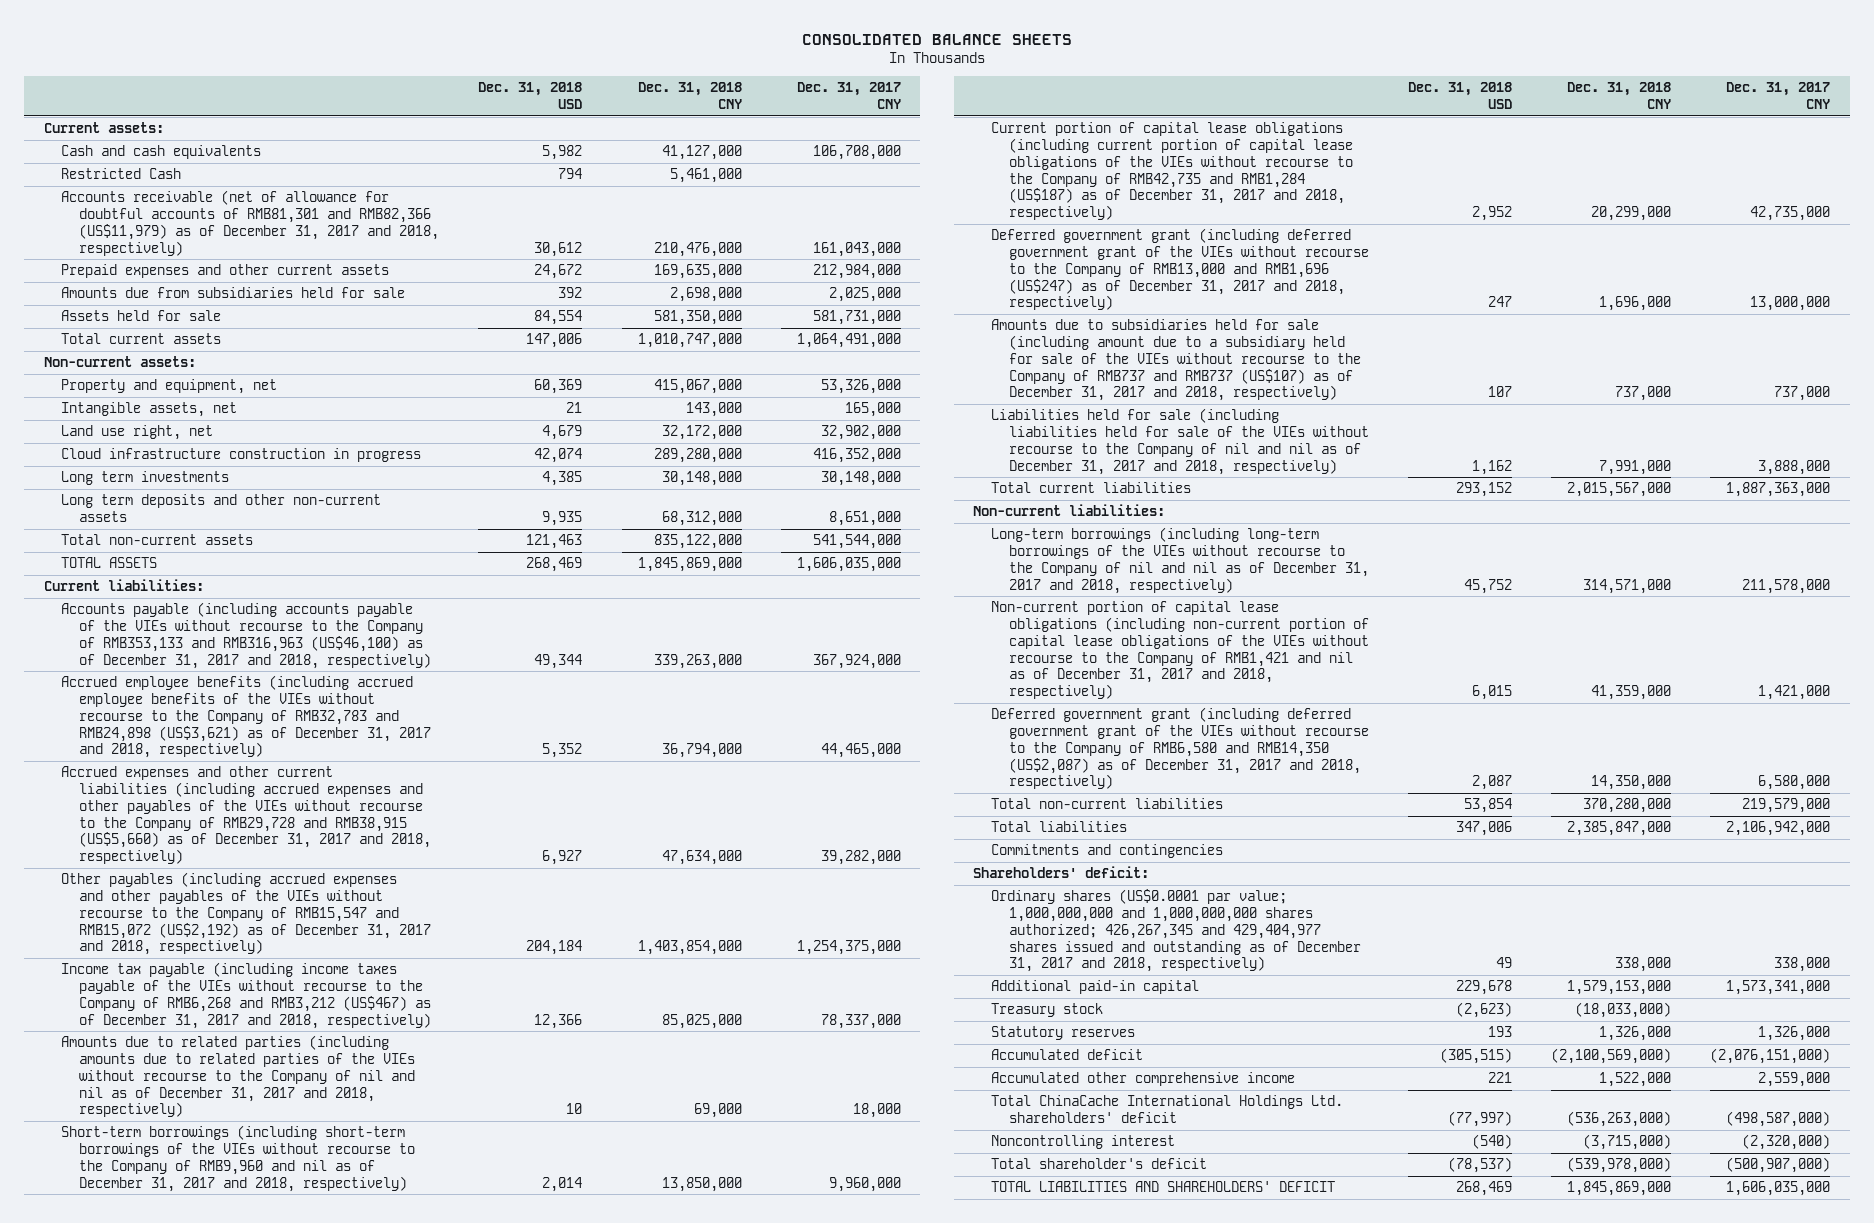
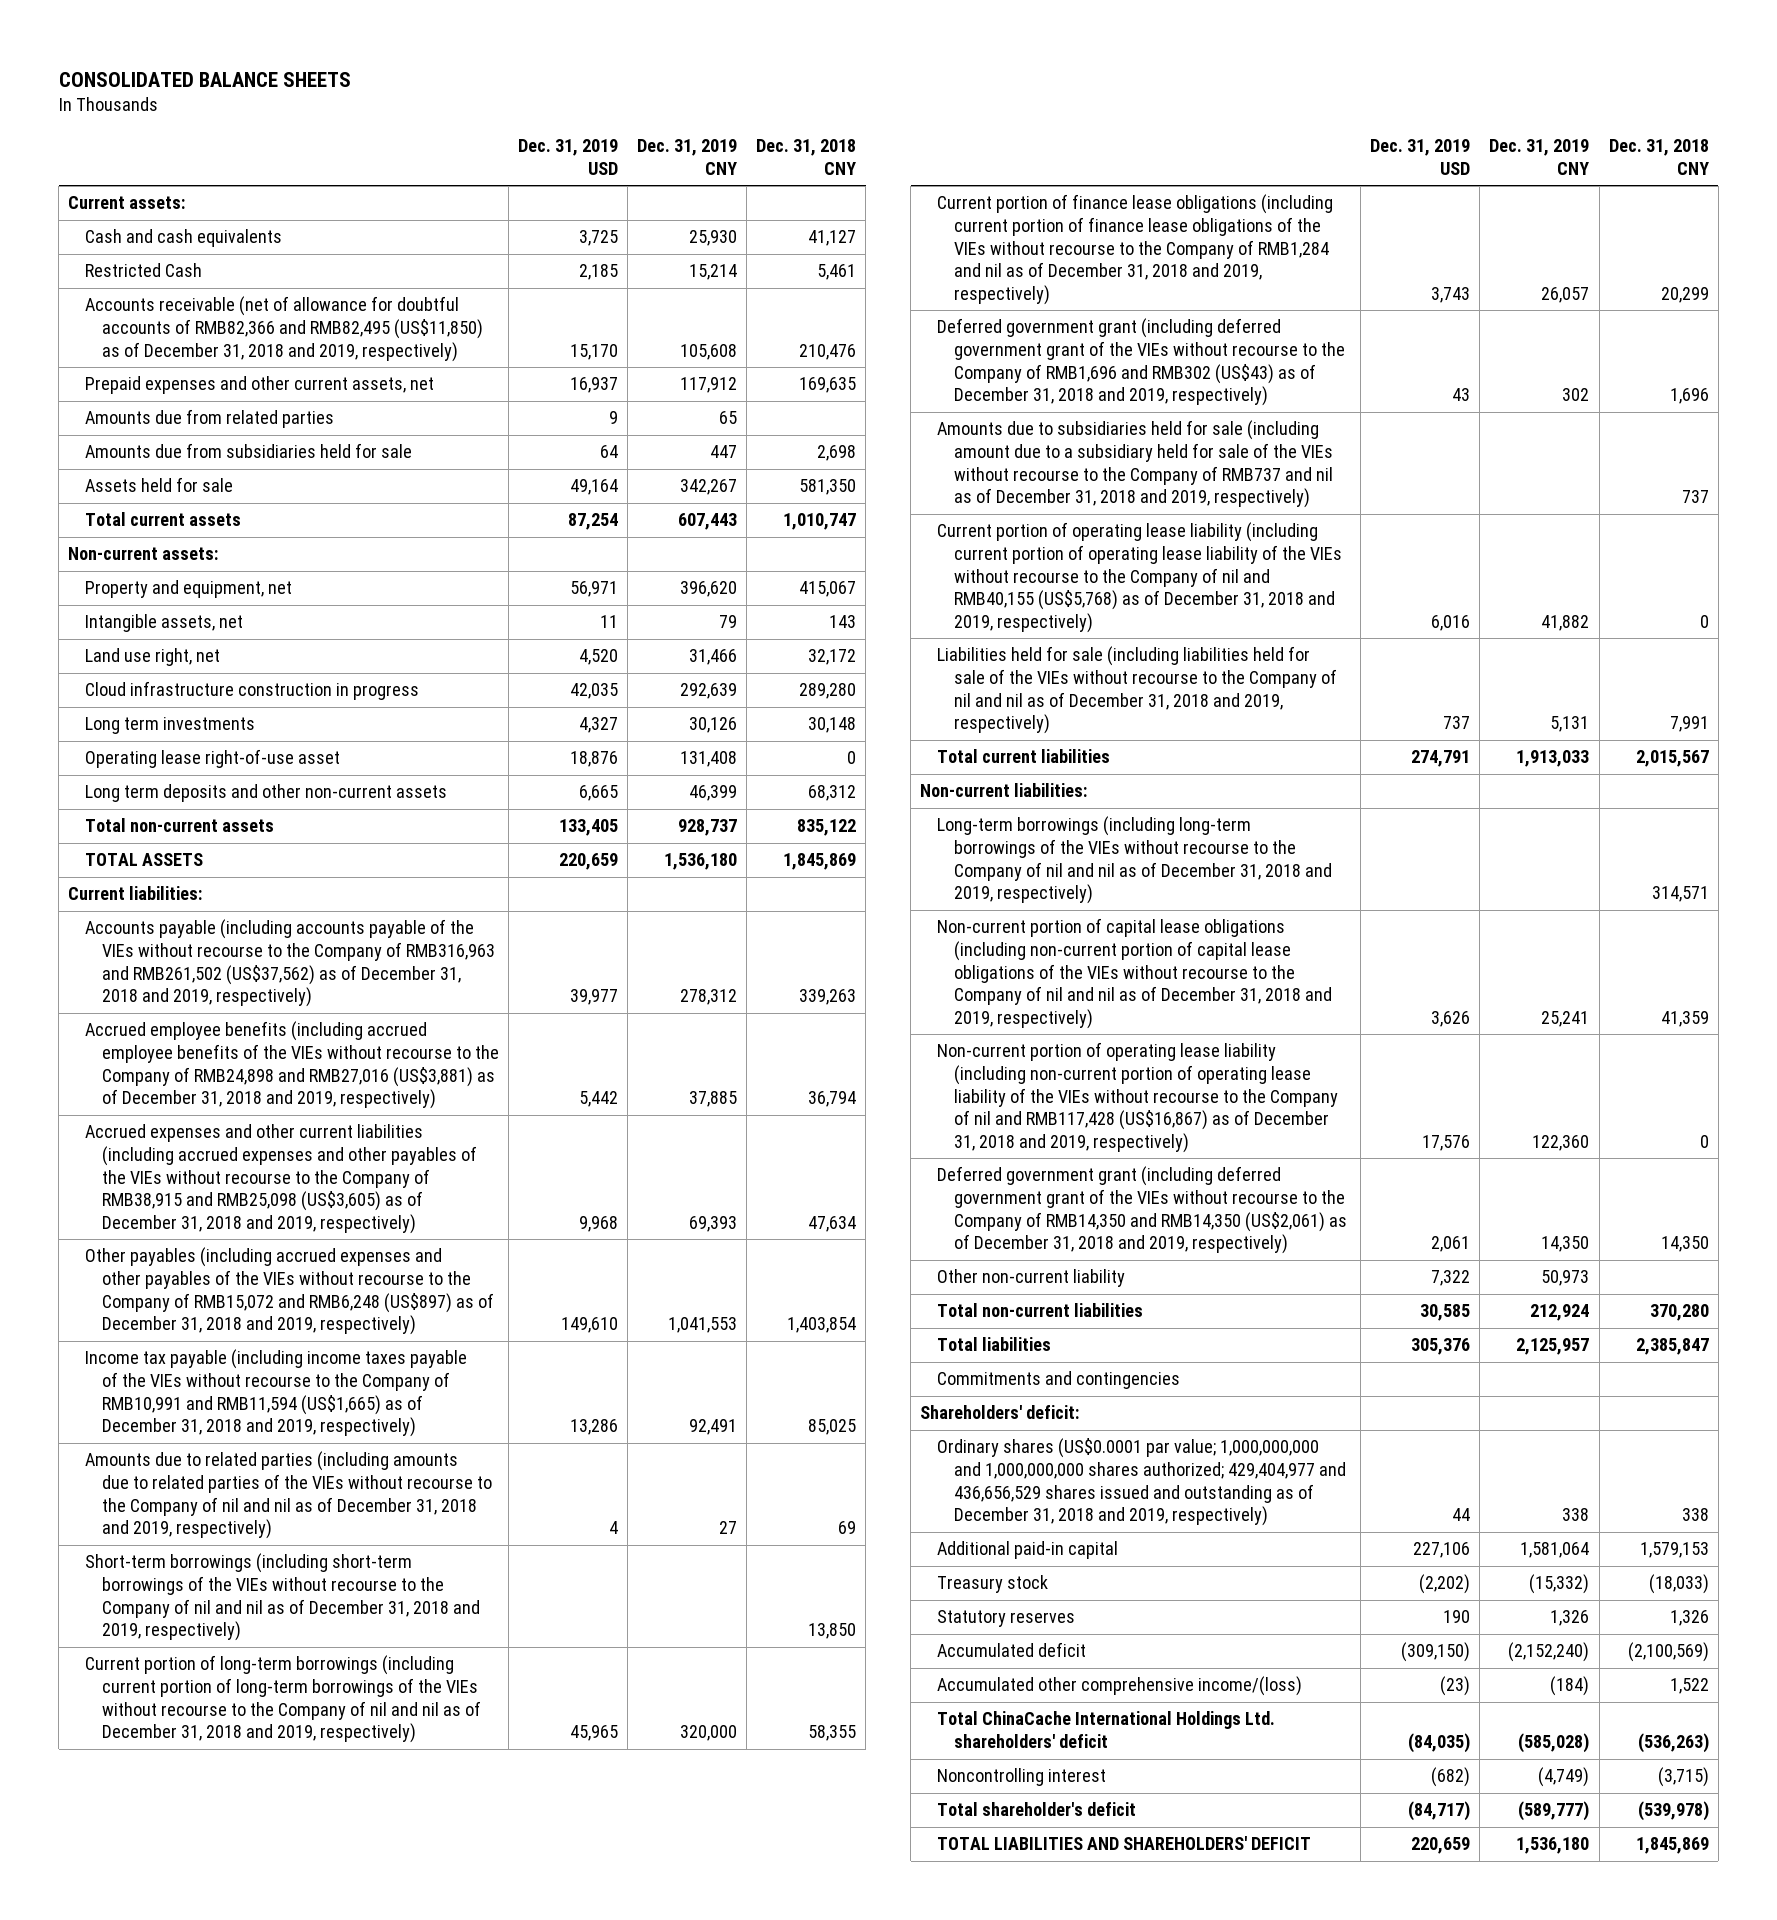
- | Dec. 31, 2018 USD | Dec. 31, 2018 CNY | Dec. 31, 2017 CNY
+ | Dec. 31, 2019 USD | Dec. 31, 2019 CNY | Dec. 31, 2018 CNY
- Cash and cash equivalents | 5,982 | 41,127,000 | 106,708,000
- Restricted Cash | 794 | 5,461,000 |
- Accounts receivable (net of allowance for doubtful accounts of RMB81,301 and RMB82,366 (US$11,979) as of December 31, 2017 and 2018, respectively) | 30,612 | 210,476,000 | 161,043,000
- Prepaid expenses and other current assets | 24,672 | 169,635,000 | 212,984,000
- Amounts due from subsidiaries held for sale | 392 | 2,698,000 | 2,025,000
- Assets held for sale | 84,554 | 581,350,000 | 581,731,000
- Total current assets | 147,006 | 1,010,747,000 | 1,064,491,000
+ Cash and cash equivalents | 3,725 | 25,930 | 41,127
+ Restricted Cash | 2,185 | 15,214 | 5,461
+ Accounts receivable (net of allowance for doubtful accounts of RMB82,366 and RMB82,495 (US$11,850) as of December 31, 2018 and 2019, respectively) | 15,170 | 105,608 | 210,476
+ Prepaid expenses and other current assets, net | 16,937 | 117,912 | 169,635
+ Amounts due from related parties | 9 | 65 |
+ Amounts due from subsidiaries held for sale | 64 | 447 | 2,698
+ Assets held for sale | 49,164 | 342,267 | 581,350
+ Total current assets | 87,254 | 607,443 | 1,010,747
- Property and equipment, net | 60,369 | 415,067,000 | 53,326,000
- Intangible assets, net | 21 | 143,000 | 165,000
- Land use right, net | 4,679 | 32,172,000 | 32,902,000
- Cloud infrastructure construction in progress | 42,074 | 289,280,000 | 416,352,000
- Long term investments | 4,385 | 30,148,000 | 30,148,000
- Long term deposits and other non-current assets | 9,935 | 68,312,000 | 8,651,000
- Total non-current assets | 121,463 | 835,122,000 | 541,544,000
- TOTAL ASSETS | 268,469 | 1,845,869,000 | 1,606,035,000
+ Property and equipment, net | 56,971 | 396,620 | 415,067
+ Intangible assets, net | 11 | 79 | 143
+ Land use right, net | 4,520 | 31,466 | 32,172
+ Cloud infrastructure construction in progress | 42,035 | 292,639 | 289,280
+ Long term investments | 4,327 | 30,126 | 30,148
+ Operating lease right-of-use asset | 18,876 | 131,408 | 0
+ Long term deposits and other non-current assets | 6,665 | 46,399 | 68,312
+ Total non-current assets | 133,405 | 928,737 | 835,122
+ TOTAL ASSETS | 220,659 | 1,536,180 | 1,845,869
- Accounts payable (including accounts payable of the VIEs without recourse to the Company of RMB353,133 and RMB316,963 (US$46,100) as of December 31, 2017 and 2018, respectively) | 49,344 | 339,263,000 | 367,924,000
- Accrued employee benefits (including accrued employee benefits of the VIEs without recourse to the Company of RMB32,783 and RMB24,898 (US$3,621) as of December 31, 2017 and 2018, respectively) | 5,352 | 36,794,000 | 44,465,000
- Accrued expenses and other current liabilities (including accrued expenses and other payables of the VIEs without recourse to the Company of RMB29,728 and RMB38,915 (US$5,660) as of December 31, 2017 and 2018, respectively) | 6,927 | 47,634,000 | 39,282,000
- Other payables (including accrued expenses and other payables of the VIEs without recourse to the Company of RMB15,547 and RMB15,072 (US$2,192) as of December 31, 2017 and 2018, respectively) | 204,184 | 1,403,854,000 | 1,254,375,000
- Income tax payable (including income taxes payable of the VIEs without recourse to the Company of RMB6,268 and RMB3,212 (US$467) as of December 31, 2017 and 2018, respectively) | 12,366 | 85,025,000 | 78,337,000
- Amounts due to related parties (including amounts due to related parties of the VIEs without recourse to the Company of nil and nil as of December 31, 2017 and 2018, respectively) | 10 | 69,000 | 18,000
- Short-term borrowings (including short-term borrowings of the VIEs without recourse to the Company of RMB9,960 and nil as of December 31, 2017 and 2018, respectively) | 2,014 | 13,850,000 | 9,960,000
- Current portion of capital lease obligations (including current portion of capital lease obligations of the VIEs without recourse to the Company of RMB42,735 and RMB1,284 (US$187) as of December 31, 2017 and 2018, respectively) | 2,952 | 20,299,000 | 42,735,000
- Deferred government grant (including deferred government grant of the VIEs without recourse to the Company of RMB13,000 and RMB1,696 (US$247) as of December 31, 2017 and 2018, respectively) | 247 | 1,696,000 | 13,000,000
- Amounts due to subsidiaries held for sale (including amount due to a subsidiary held for sale of the VIEs without recourse to the Company of RMB737 and RMB737 (US$107) as of December 31, 2017 and 2018, respectively) | 107 | 737,000 | 737,000
- Liabilities held for sale (including liabilities held for sale of the VIEs without recourse to the Company of nil and nil as of December 31, 2017 and 2018, respectively) | 1,162 | 7,991,000 | 3,888,000
- Total current liabilities | 293,152 | 2,015,567,000 | 1,887,363,000
+ Accounts payable (including accounts payable of the VIEs without recourse to the Company of RMB316,963 and RMB261,502 (US$37,562) as of December 31, 2018 and 2019, respectively) | 39,977 | 278,312 | 339,263
+ Accrued employee benefits (including accrued employee benefits of the VIEs without recourse to the Company of RMB24,898 and RMB27,016 (US$3,881) as of December 31, 2018 and 2019, respectively) | 5,442 | 37,885 | 36,794
+ Accrued expenses and other current liabilities (including accrued expenses and other payables of the VIEs without recourse to the Company of RMB38,915 and RMB25,098 (US$3,605) as of December 31, 2018 and 2019, respectively) | 9,968 | 69,393 | 47,634
+ Other payables (including accrued expenses and other payables of the VIEs without recourse to the Company of RMB15,072 and RMB6,248 (US$897) as of December 31, 2018 and 2019, respectively) | 149,610 | 1,041,553 | 1,403,854
+ Income tax payable (including income taxes payable of the VIEs without recourse to the Company of RMB10,991 and RMB11,594 (US$1,665) as of December 31, 2018 and 2019, respectively) | 13,286 | 92,491 | 85,025
+ Amounts due to related parties (including amounts due to related parties of the VIEs without recourse to the Company of nil and nil as of December 31, 2018 and 2019, respectively) | 4 | 27 | 69
+ Short-term borrowings (including short-term borrowings of the VIEs without recourse to the Company of nil and nil as of December 31, 2018 and 2019, respectively) | | | 13,850
+ Current portion of long-term borrowings (including current portion of long-term borrowings of the VIEs without recourse to the Company of nil and nil as of December 31, 2018 and 2019, respectively) | 45,965 | 320,000 | 58,355
+ Current portion of finance lease obligations (including current portion of finance lease obligations of the VIEs without recourse to the Company of RMB1,284 and nil as of December 31, 2018 and 2019, respectively) | 3,743 | 26,057 | 20,299
+ Deferred government grant (including deferred government grant of the VIEs without recourse to the Company of RMB1,696 and RMB302 (US$43) as of December 31, 2018 and 2019, respectively) | 43 | 302 | 1,696
+ Amounts due to subsidiaries held for sale (including amount due to a subsidiary held for sale of the VIEs without recourse to the Company of RMB737 and nil as of December 31, 2018 and 2019, respectively) | | | 737
+ Current portion of operating lease liability (including current portion of operating lease liability of the VIEs without recourse to the Company of nil and RMB40,155 (US$5,768) as of December 31, 2018 and 2019, respectively) | 6,016 | 41,882 | 0
+ Liabilities held for sale (including liabilities held for sale of the VIEs without recourse to the Company of nil and nil as of December 31, 2018 and 2019, respectively) | 737 | 5,131 | 7,991
+ Total current liabilities | 274,791 | 1,913,033 | 2,015,567
- Long-term borrowings (including long-term borrowings of the VIEs without recourse to the Company of nil and nil as of December 31, 2017 and 2018, respectively) | 45,752 | 314,571,000 | 211,578,000
- Non-current portion of capital lease obligations (including non-current portion of capital lease obligations of the VIEs without recourse to the Company of RMB1,421 and nil as of December 31, 2017 and 2018, respectively) | 6,015 | 41,359,000 | 1,421,000
- Deferred government grant (including deferred government grant of the VIEs without recourse to the Company of RMB6,580 and RMB14,350 (US$2,087) as of December 31, 2017 and 2018, respectively) | 2,087 | 14,350,000 | 6,580,000
- Total non-current liabilities | 53,854 | 370,280,000 | 219,579,000
- Total liabilities | 347,006 | 2,385,847,000 | 2,106,942,000
+ Long-term borrowings (including long-term borrowings of the VIEs without recourse to the Company of nil and nil as of December 31, 2018 and 2019, respectively) | | | 314,571
+ Non-current portion of capital lease obligations (including non-current portion of capital lease obligations of the VIEs without recourse to the Company of nil and nil as of December 31, 2018 and 2019, respectively) | 3,626 | 25,241 | 41,359
+ Non-current portion of operating lease liability (including non-current portion of operating lease liability of the VIEs without recourse to the Company of nil and RMB117,428 (US$16,867) as of December 31, 2018 and 2019, respectively) | 17,576 | 122,360 | 0
+ Deferred government grant (including deferred government grant of the VIEs without recourse to the Company of RMB14,350 and RMB14,350 (US$2,061) as of December 31, 2018 and 2019, respectively) | 2,061 | 14,350 | 14,350
+ Other non-current liability | 7,322 | 50,973 |
+ Total non-current liabilities | 30,585 | 212,924 | 370,280
+ Total liabilities | 305,376 | 2,125,957 | 2,385,847
- Ordinary shares (US$0.0001 par value; 1,000,000,000 and 1,000,000,000 shares authorized; 426,267,345 and 429,404,977 shares issued and outstanding as of December 31, 2017 and 2018, respectively) | 49 | 338,000 | 338,000
- Additional paid-in capital | 229,678 | 1,579,153,000 | 1,573,341,000
- Treasury stock | (2,623) | (18,033,000) |
- Statutory reserves | 193 | 1,326,000 | 1,326,000
- Accumulated deficit | (305,515) | (2,100,569,000) | (2,076,151,000)
- Accumulated other comprehensive income | 221 | 1,522,000 | 2,559,000
- Total ChinaCache International Holdings Ltd. shareholders' deficit | (77,997) | (536,263,000) | (498,587,000)
- Noncontrolling interest | (540) | (3,715,000) | (2,320,000)
- Total shareholder's deficit | (78,537) | (539,978,000) | (500,907,000)
- TOTAL LIABILITIES AND SHAREHOLDERS' DEFICIT | 268,469 | 1,845,869,000 | 1,606,035,000
+ Ordinary shares (US$0.0001 par value; 1,000,000,000 and 1,000,000,000 shares authorized; 429,404,977 and 436,656,529 shares issued and outstanding as of December 31, 2018 and 2019, respectively) | 44 | 338 | 338
+ Additional paid-in capital | 227,106 | 1,581,064 | 1,579,153
+ Treasury stock | (2,202) | (15,332) | (18,033)
+ Statutory reserves | 190 | 1,326 | 1,326
+ Accumulated deficit | (309,150) | (2,152,240) | (2,100,569)
+ Accumulated other comprehensive income/(loss) | (23) | (184) | 1,522
+ Total ChinaCache International Holdings Ltd. shareholders' deficit | (84,035) | (585,028) | (536,263)
+ Noncontrolling interest | (682) | (4,749) | (3,715)
+ Total shareholder's deficit | (84,717) | (589,777) | (539,978)
+ TOTAL LIABILITIES AND SHAREHOLDERS' DEFICIT | 220,659 | 1,536,180 | 1,845,869

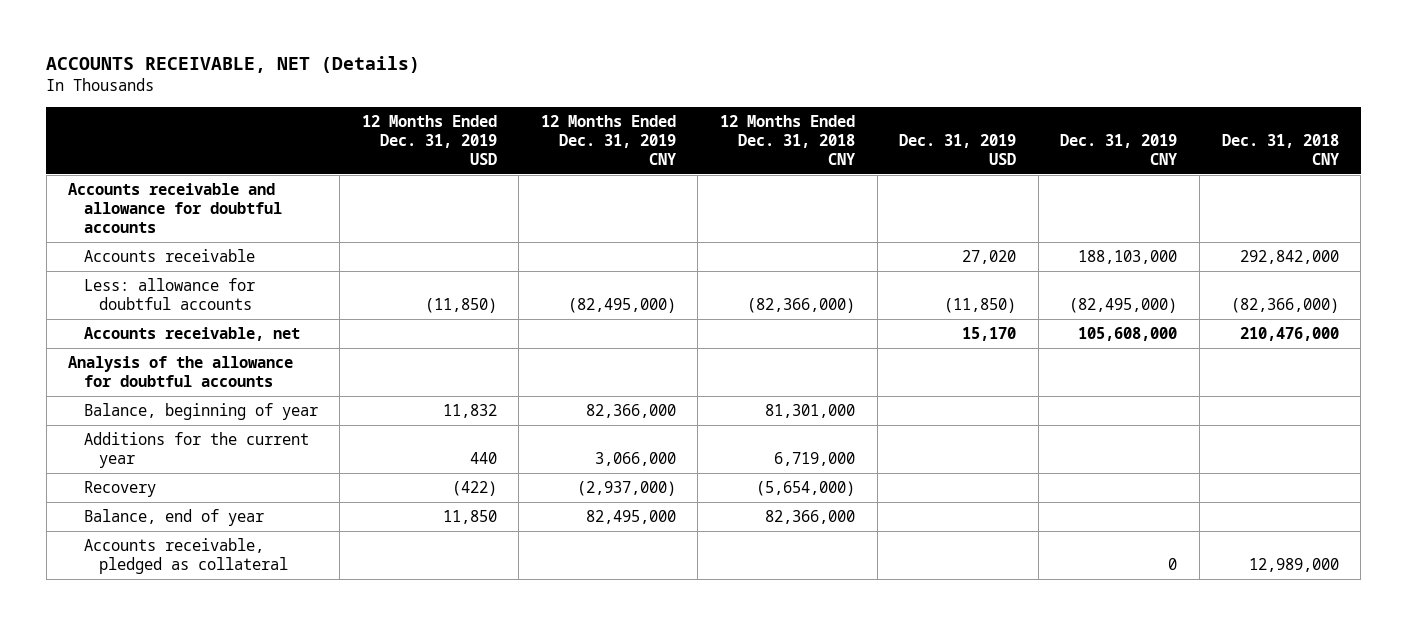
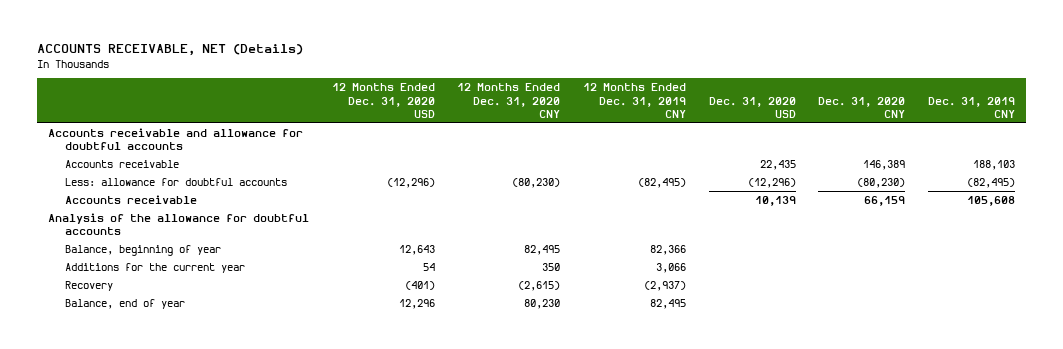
- | 12 Months Ended Dec. 31, 2019 USD | 12 Months Ended Dec. 31, 2019 CNY | 12 Months Ended Dec. 31, 2018 CNY | Dec. 31, 2019 USD | Dec. 31, 2019 CNY | Dec. 31, 2018 CNY
+ | 12 Months Ended Dec. 31, 2020 USD | 12 Months Ended Dec. 31, 2020 CNY | 12 Months Ended Dec. 31, 2019 CNY | Dec. 31, 2020 USD | Dec. 31, 2020 CNY | Dec. 31, 2019 CNY
- Accounts receivable | | | | 27,020 | 188,103,000 | 292,842,000
- Less: allowance for doubtful accounts | (11,850) | (82,495,000) | (82,366,000) | (11,850) | (82,495,000) | (82,366,000)
- Accounts receivable, net | | | | 15,170 | 105,608,000 | 210,476,000
+ Accounts receivable | | | | 22,435 | 146,389 | 188,103
+ Less: allowance for doubtful accounts | (12,296) | (80,230) | (82,495) | (12,296) | (80,230) | (82,495)
+ Accounts receivable | | | | 10,139 | 66,159 | 105,608
- Balance, beginning of year | 11,832 | 82,366,000 | 81,301,000 | | |
- Additions for the current year | 440 | 3,066,000 | 6,719,000 | | |
- Recovery | (422) | (2,937,000) | (5,654,000) | | |
- Balance, end of year | 11,850 | 82,495,000 | 82,366,000 | | |
- Accounts receivable, pledged as collateral | | | | | 0 | 12,989,000
+ Balance, beginning of year | 12,643 | 82,495 | 82,366 | | |
+ Additions for the current year | 54 | 350 | 3,066 | | |
+ Recovery | (401) | (2,615) | (2,937) | | |
+ Balance, end of year | 12,296 | 80,230 | 82,495 | | |

